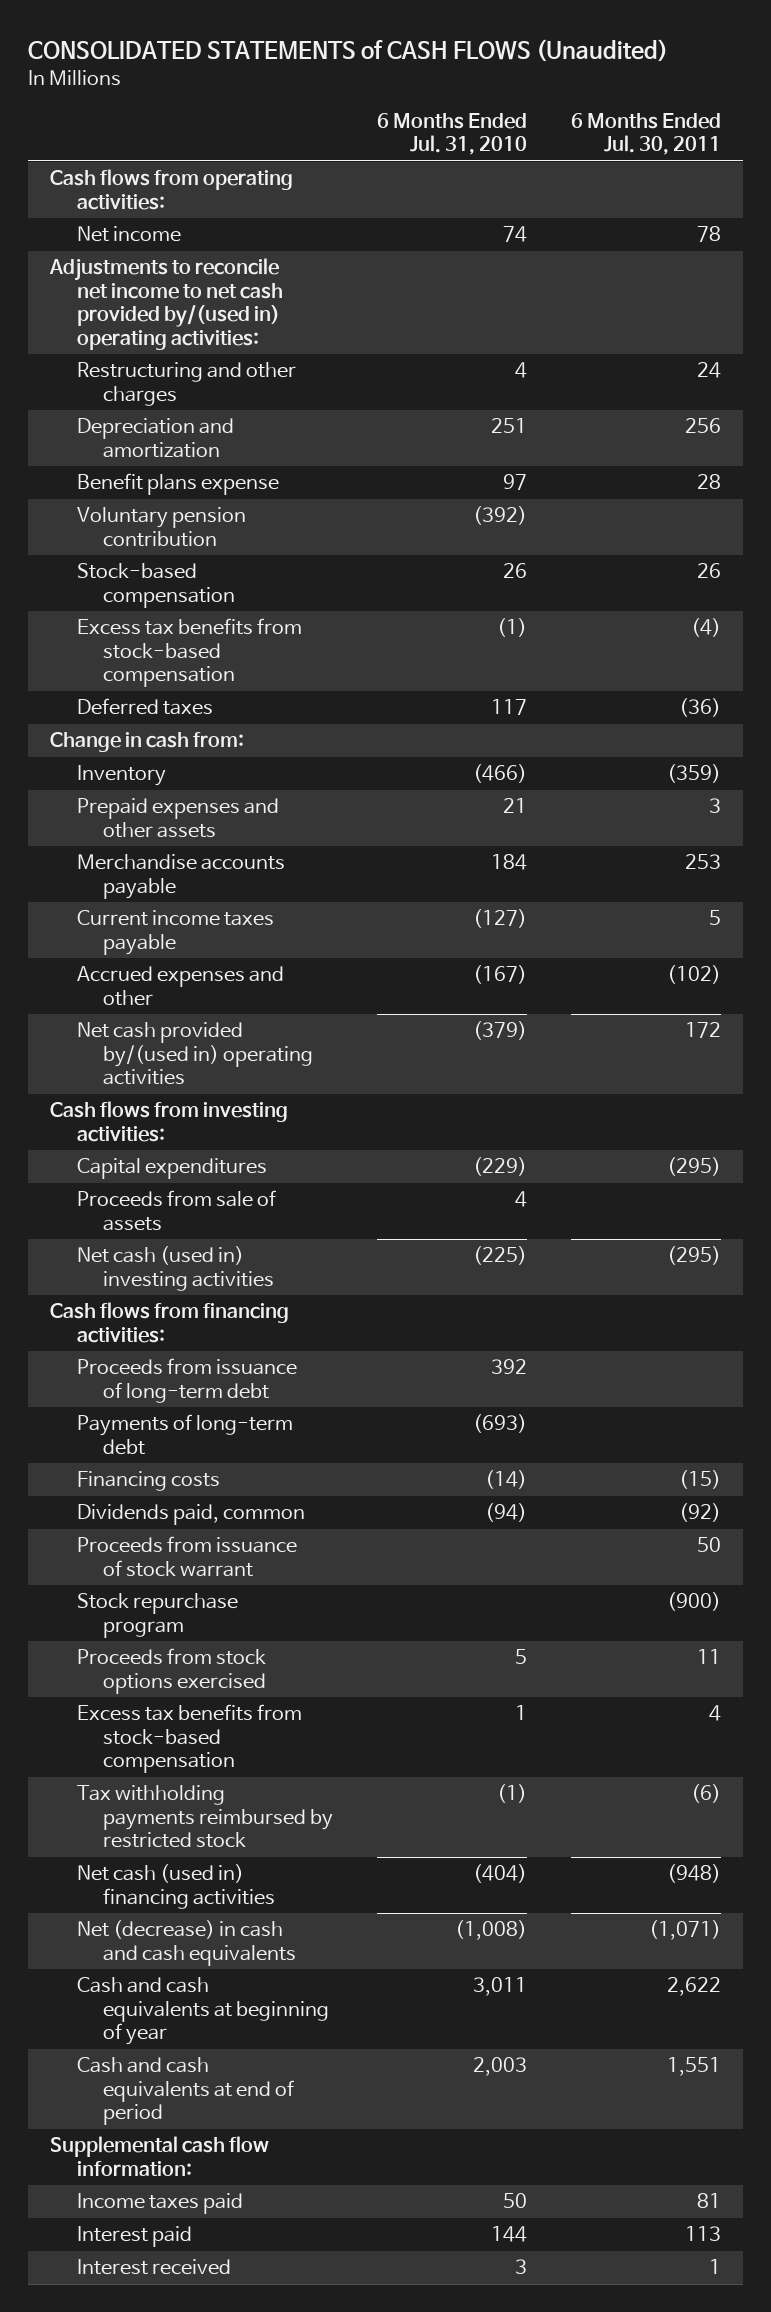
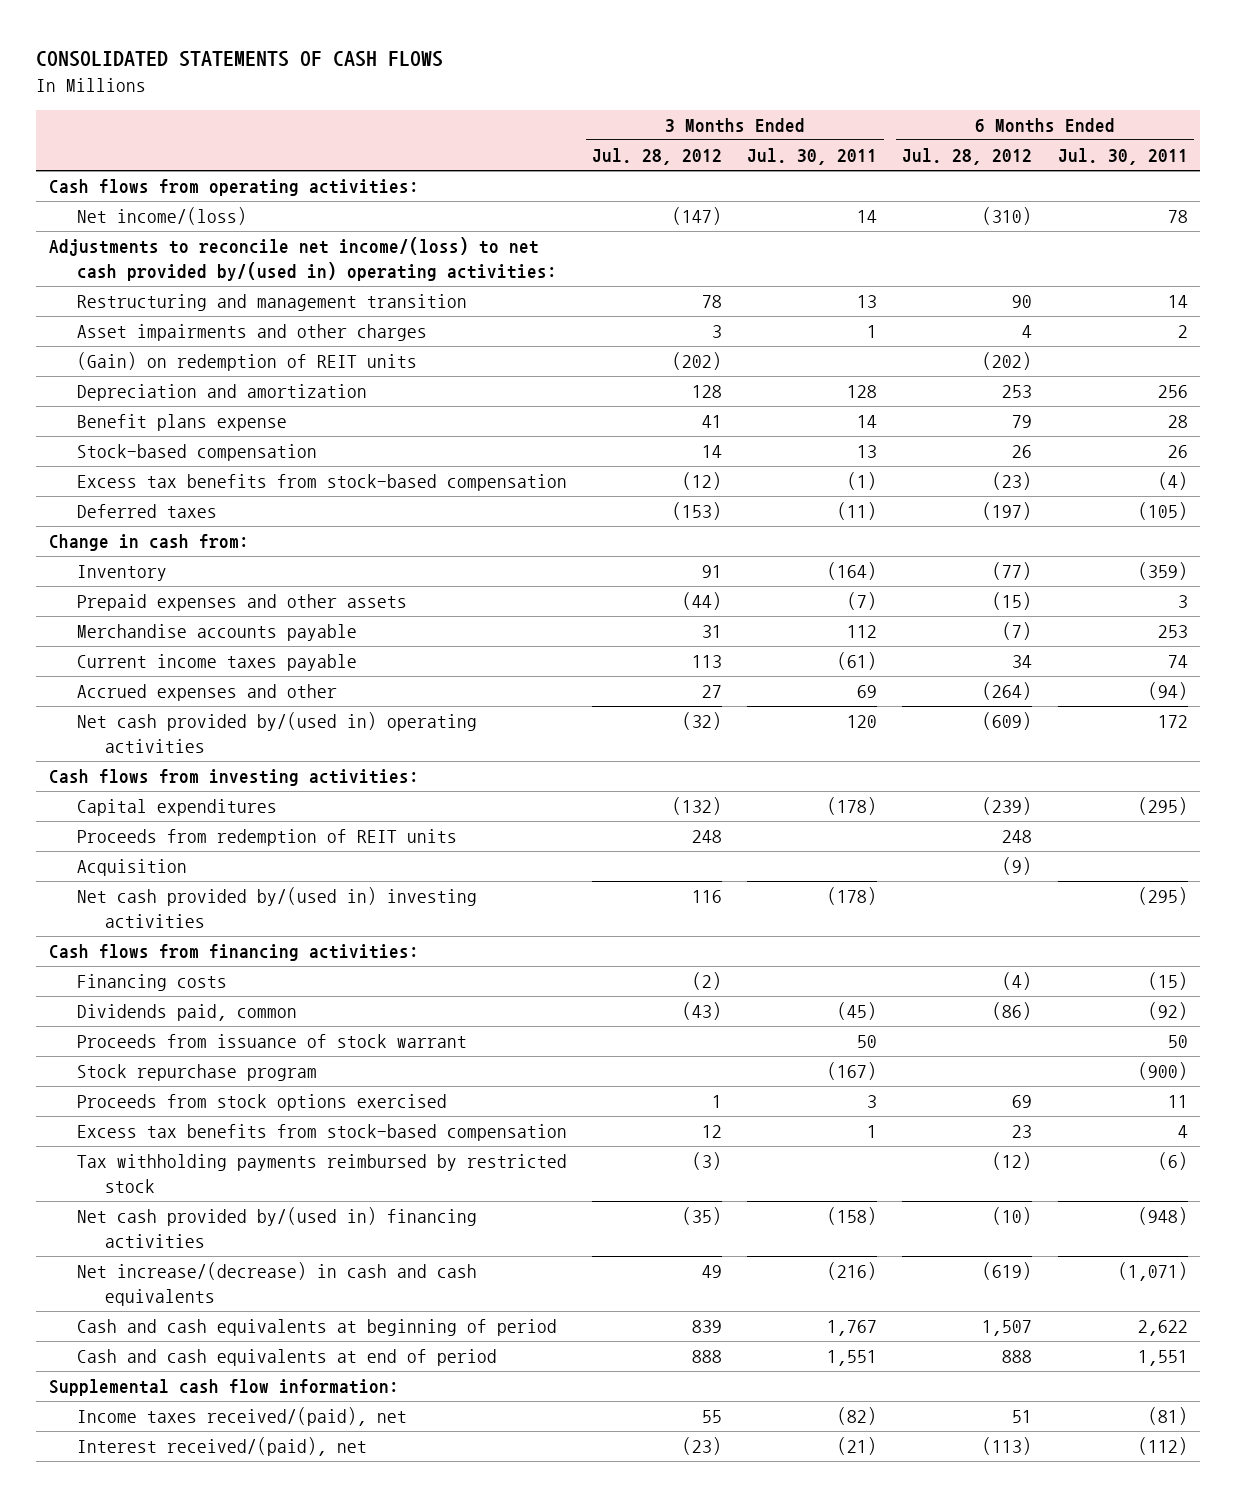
- CONSOLIDATED STATEMENTS of CASH FLOWS (Unaudited)
+ CONSOLIDATED STATEMENTS OF CASH FLOWS
- | 6 Months Ended Jul. 31, 2010 | 6 Months Ended Jul. 30, 2011
+ | 3 Months Ended Jul. 28, 2012 | 3 Months Ended Jul. 30, 2011 | 6 Months Ended Jul. 28, 2012 | 6 Months Ended Jul. 30, 2011
- Net income | 74 | 78
- Adjustments to reconcile net income to net cash provided by/(used in) operating activities:
- Restructuring and other charges | 4 | 24
+ Net income/(loss) | (147) | 14 | (310) | 78
+ Adjustments to reconcile net income/(loss) to net cash provided by/(used in) operating activities:
+ Restructuring and management transition | 78 | 13 | 90 | 14
+ Asset impairments and other charges | 3 | 1 | 4 | 2
+ (Gain) on redemption of REIT units | (202) | | (202) |
- Voluntary pension contribution | (392) |
- Deferred taxes | 117 | (36)
+ Deferred taxes | (153) | (11) | (197) | (105)
- Current income taxes payable | (127) | 5
- Accrued expenses and other | (167) | (102)
+ Current income taxes payable | 113 | (61) | 34 | 74
+ Accrued expenses and other | 27 | 69 | (264) | (94)
- Proceeds from sale of assets | 4 |
- Net cash (used in) investing activities | (225) | (295)
+ Proceeds from redemption of REIT units | 248 | | 248 |
+ Acquisition | | | (9) |
+ Net cash provided by/(used in) investing activities | 116 | (178) | | (295)
- Proceeds from issuance of long-term debt | 392 |
- Payments of long-term debt | (693) |
- Net cash (used in) financing activities | (404) | (948)
- Net (decrease) in cash and cash equivalents | (1,008) | (1,071)
- Cash and cash equivalents at beginning of year | 3,011 | 2,622
+ Net cash provided by/(used in) financing activities | (35) | (158) | (10) | (948)
+ Net increase/(decrease) in cash and cash equivalents | 49 | (216) | (619) | (1,071)
+ Cash and cash equivalents at beginning of period | 839 | 1,767 | 1,507 | 2,622
- Income taxes paid | 50 | 81
- Interest paid | 144 | 113
- Interest received | 3 | 1
+ Income taxes received/(paid), net | 55 | (82) | 51 | (81)
+ Interest received/(paid), net | (23) | (21) | (113) | (112)

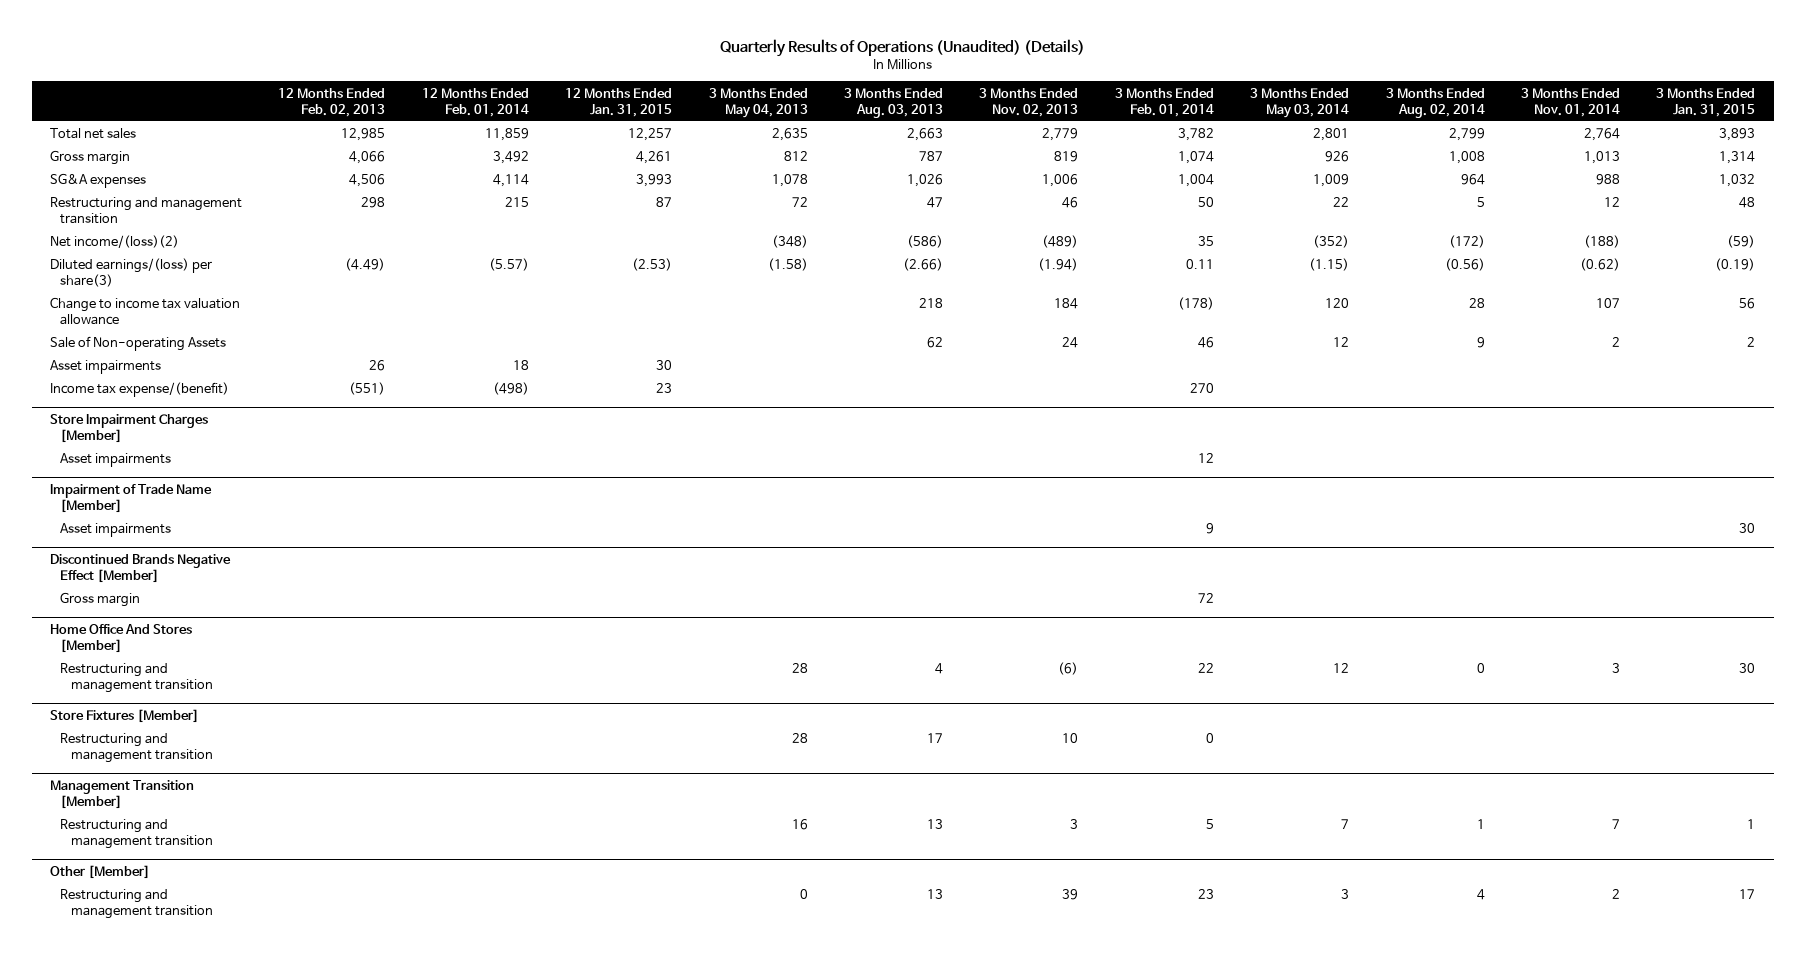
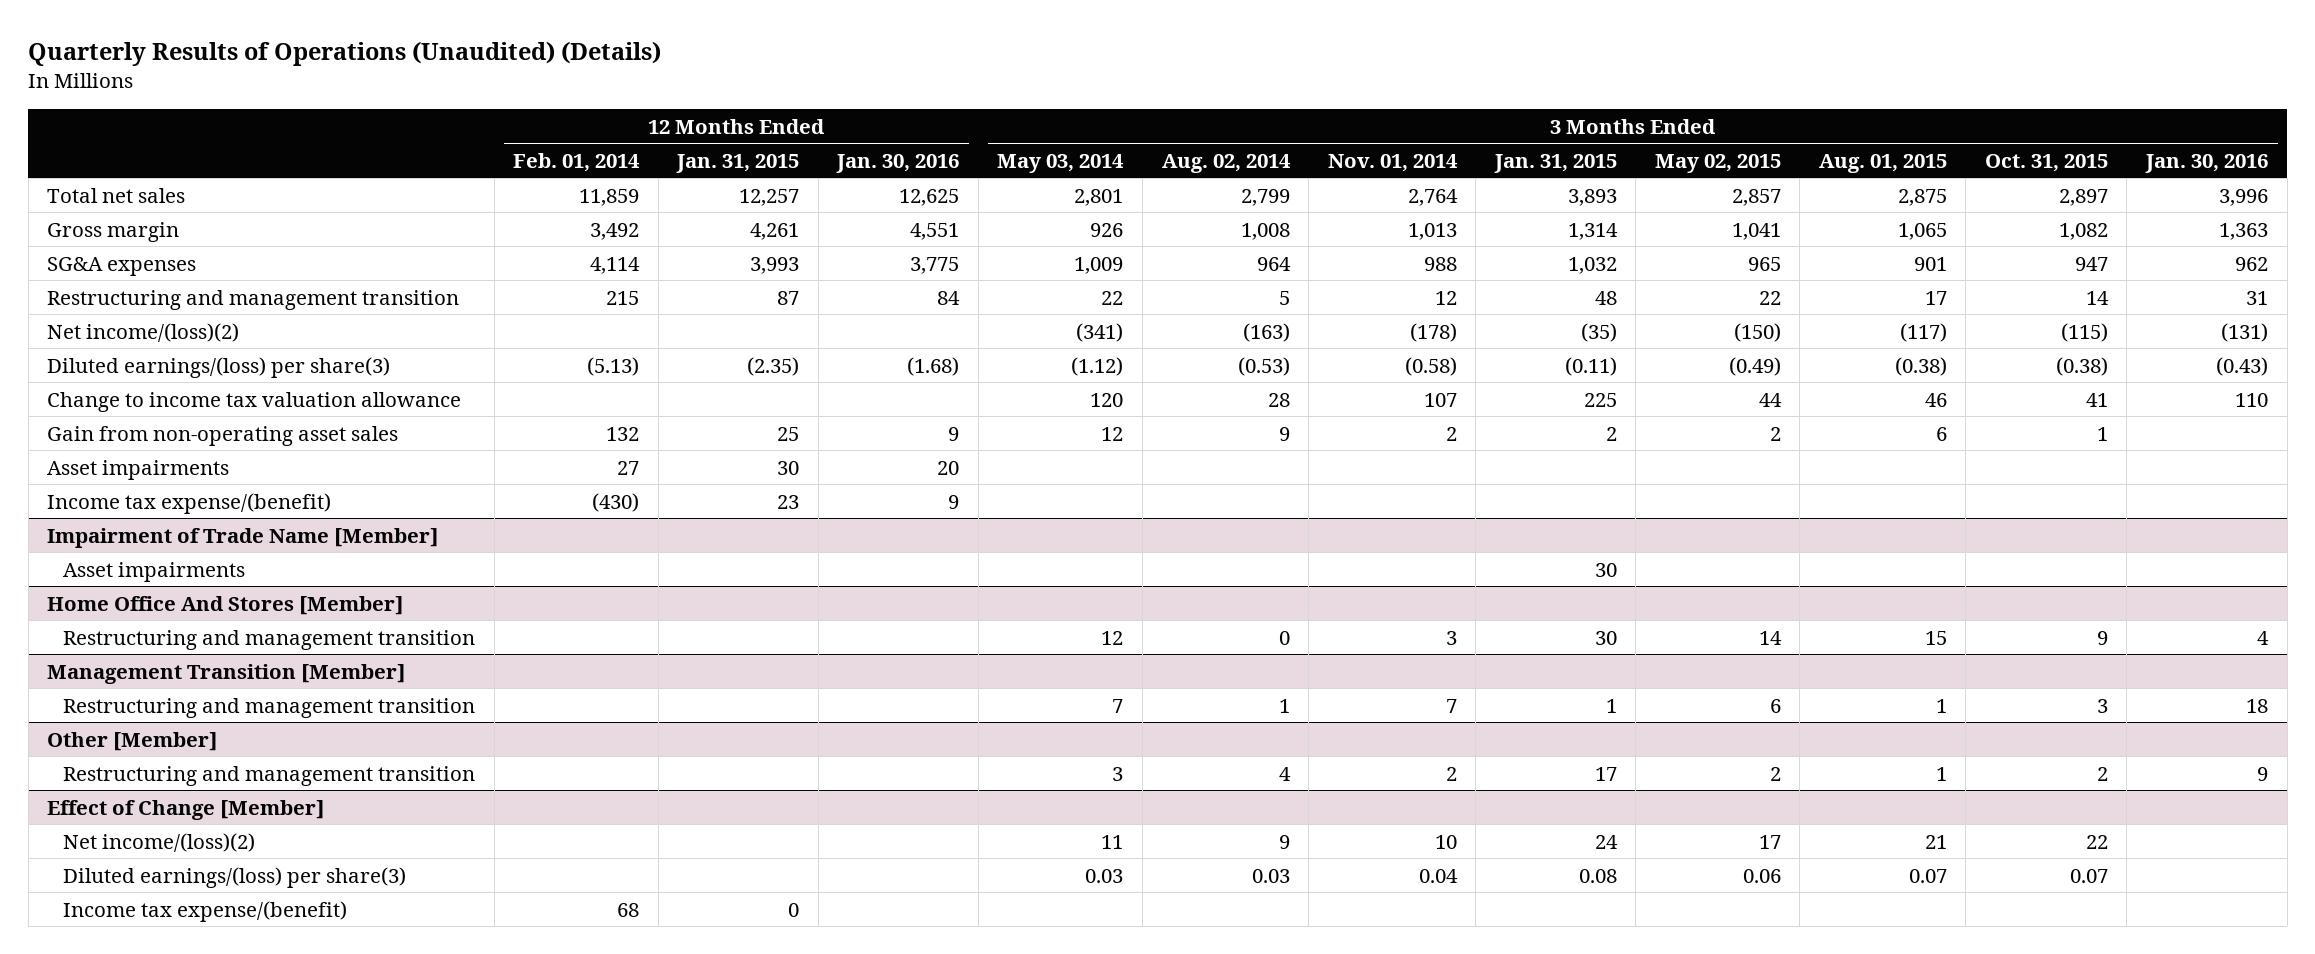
- | 12 Months Ended Feb. 02, 2013 | 12 Months Ended Feb. 01, 2014 | 12 Months Ended Jan. 31, 2015 | 3 Months Ended May 04, 2013 | 3 Months Ended Aug. 03, 2013 | 3 Months Ended Nov. 02, 2013 | 3 Months Ended Feb. 01, 2014 | 3 Months Ended May 03, 2014 | 3 Months Ended Aug. 02, 2014 | 3 Months Ended Nov. 01, 2014 | 3 Months Ended Jan. 31, 2015
+ | 12 Months Ended Feb. 01, 2014 | 12 Months Ended Jan. 31, 2015 | 12 Months Ended Jan. 30, 2016 | 3 Months Ended May 03, 2014 | 3 Months Ended Aug. 02, 2014 | 3 Months Ended Nov. 01, 2014 | 3 Months Ended Jan. 31, 2015 | 3 Months Ended May 02, 2015 | 3 Months Ended Aug. 01, 2015 | 3 Months Ended Oct. 31, 2015 | 3 Months Ended Jan. 30, 2016
- Net income/(loss)(2) | | | | (348) | (586) | (489) | 35 | (352) | (172) | (188) | (59)
- Diluted earnings/(loss) per share(3) | (4.49) | (5.57) | (2.53) | (1.58) | (2.66) | (1.94) | 0.11 | (1.15) | (0.56) | (0.62) | (0.19)
- Change to income tax valuation allowance | | | | | 218 | 184 | (178) | 120 | 28 | 107 | 56
- Sale of Non-operating Assets | | | | | 62 | 24 | 46 | 12 | 9 | 2 | 2
- Asset impairments | 26 | 18 | 30 | | | | | | | |
- Income tax expense/(benefit) | (551) | (498) | 23 | | | | 270 | | | |
- Store Impairment Charges [Member]
- Asset impairments | | | | | | | 12 | | | |
+ Net income/(loss)(2) | | | | (341) | (163) | (178) | (35) | (150) | (117) | (115) | (131)
+ Diluted earnings/(loss) per share(3) | (5.13) | (2.35) | (1.68) | (1.12) | (0.53) | (0.58) | (0.11) | (0.49) | (0.38) | (0.38) | (0.43)
+ Change to income tax valuation allowance | | | | 120 | 28 | 107 | 225 | 44 | 46 | 41 | 110
+ Gain from non-operating asset sales | 132 | 25 | 9 | 12 | 9 | 2 | 2 | 2 | 6 | 1 |
+ Asset impairments | 27 | 30 | 20 | | | | | | | |
+ Income tax expense/(benefit) | (430) | 23 | 9 | | | | | | | |
- Discontinued Brands Negative Effect [Member]
- Gross margin | | | | | | | 72 | | | |
- Store Fixtures [Member]
- Restructuring and management transition | | | | 28 | 17 | 10 | 0 | | | |
+ Effect of Change [Member]
+ Net income/(loss)(2) | | | | 11 | 9 | 10 | 24 | 17 | 21 | 22 |
+ Diluted earnings/(loss) per share(3) | | | | 0.03 | 0.03 | 0.04 | 0.08 | 0.06 | 0.07 | 0.07 |
+ Income tax expense/(benefit) | 68 | 0 | | | | | | | | |

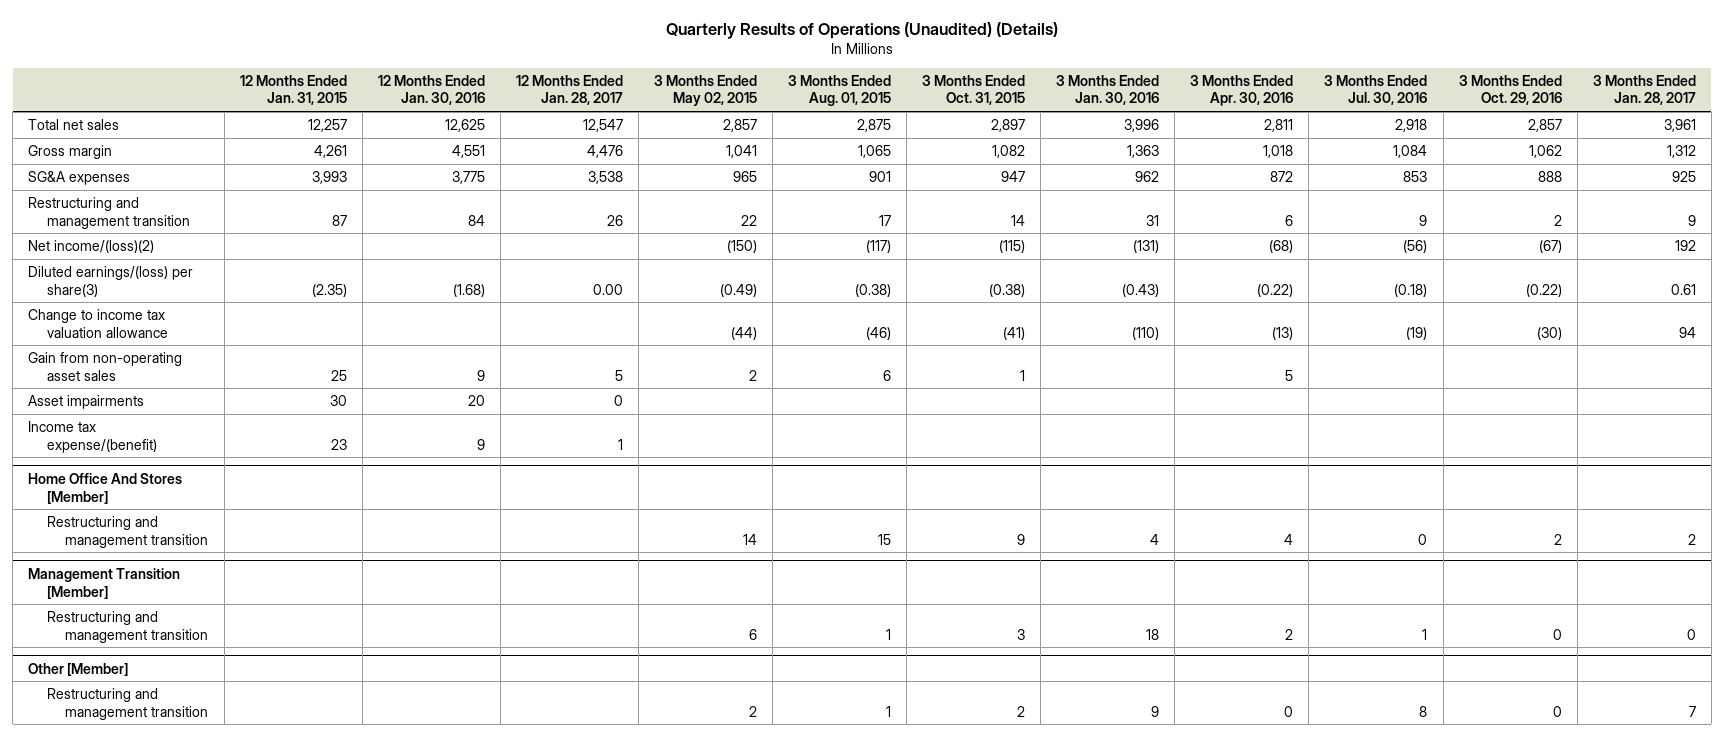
- | 12 Months Ended Feb. 01, 2014 | 12 Months Ended Jan. 31, 2015 | 12 Months Ended Jan. 30, 2016 | 3 Months Ended May 03, 2014 | 3 Months Ended Aug. 02, 2014 | 3 Months Ended Nov. 01, 2014 | 3 Months Ended Jan. 31, 2015 | 3 Months Ended May 02, 2015 | 3 Months Ended Aug. 01, 2015 | 3 Months Ended Oct. 31, 2015 | 3 Months Ended Jan. 30, 2016
+ | 12 Months Ended Jan. 31, 2015 | 12 Months Ended Jan. 30, 2016 | 12 Months Ended Jan. 28, 2017 | 3 Months Ended May 02, 2015 | 3 Months Ended Aug. 01, 2015 | 3 Months Ended Oct. 31, 2015 | 3 Months Ended Jan. 30, 2016 | 3 Months Ended Apr. 30, 2016 | 3 Months Ended Jul. 30, 2016 | 3 Months Ended Oct. 29, 2016 | 3 Months Ended Jan. 28, 2017
- Change to income tax valuation allowance | | | | 120 | 28 | 107 | 225 | 44 | 46 | 41 | 110
+ Change to income tax valuation allowance | | | | (44) | (46) | (41) | (110) | (13) | (19) | (30) | 94
- Impairment of Trade Name [Member]
- Asset impairments | | | | | | | 30 | | | |
- Effect of Change [Member]
- Net income/(loss)(2) | | | | 11 | 9 | 10 | 24 | 17 | 21 | 22 |
- Diluted earnings/(loss) per share(3) | | | | 0.03 | 0.03 | 0.04 | 0.08 | 0.06 | 0.07 | 0.07 |
- Income tax expense/(benefit) | 68 | 0 | | | | | | | | |

